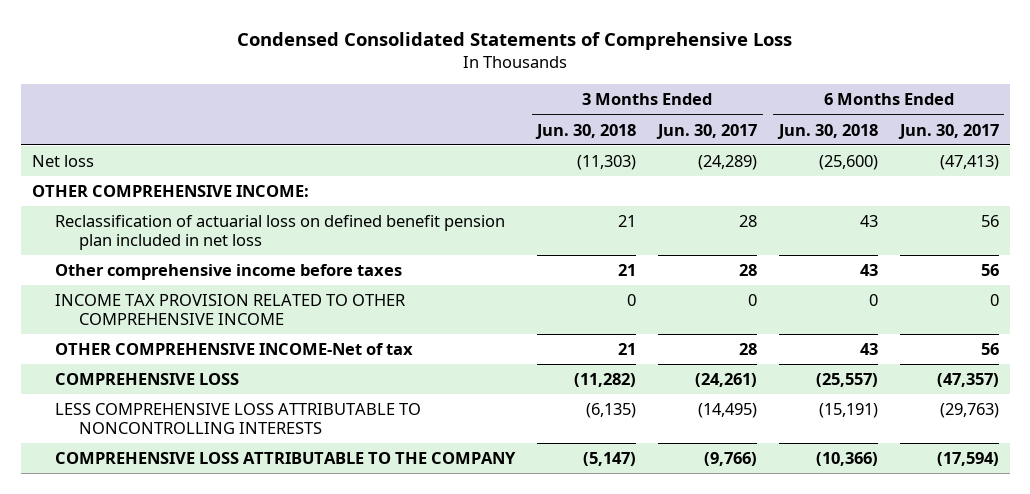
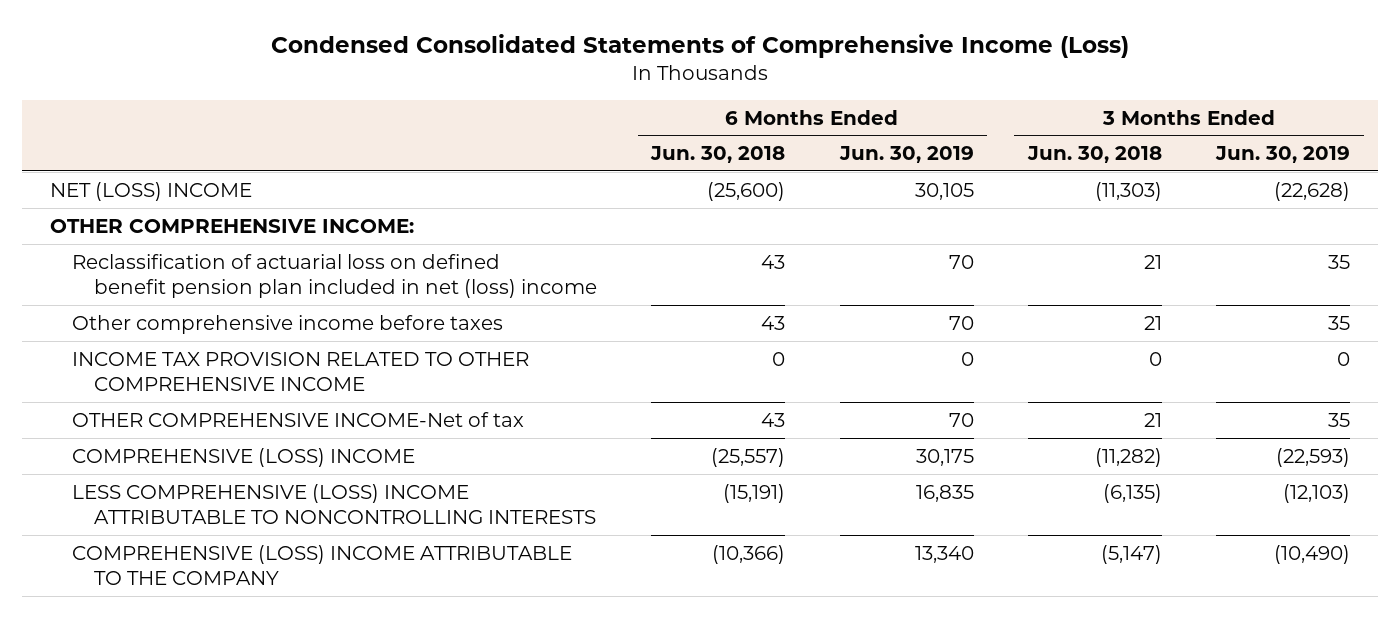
- Condensed Consolidated Statements of Comprehensive Loss
+ Condensed Consolidated Statements of Comprehensive Income (Loss)
- | 3 Months Ended Jun. 30, 2018 | 3 Months Ended Jun. 30, 2017 | 6 Months Ended Jun. 30, 2018 | 6 Months Ended Jun. 30, 2017
+ | 6 Months Ended Jun. 30, 2018 | 6 Months Ended Jun. 30, 2019 | 3 Months Ended Jun. 30, 2018 | 3 Months Ended Jun. 30, 2019
- Net loss | (11,303) | (24,289) | (25,600) | (47,413)
+ NET (LOSS) INCOME | (25,600) | 30,105 | (11,303) | (22,628)
- Reclassification of actuarial loss on defined benefit pension plan included in net loss | 21 | 28 | 43 | 56
+ Reclassification of actuarial loss on defined benefit pension plan included in net (loss) income | 43 | 70 | 21 | 35
- COMPREHENSIVE LOSS | (11,282) | (24,261) | (25,557) | (47,357)
- LESS COMPREHENSIVE LOSS ATTRIBUTABLE TO NONCONTROLLING INTERESTS | (6,135) | (14,495) | (15,191) | (29,763)
- COMPREHENSIVE LOSS ATTRIBUTABLE TO THE COMPANY | (5,147) | (9,766) | (10,366) | (17,594)
+ COMPREHENSIVE (LOSS) INCOME | (25,557) | 30,175 | (11,282) | (22,593)
+ LESS COMPREHENSIVE (LOSS) INCOME ATTRIBUTABLE TO NONCONTROLLING INTERESTS | (15,191) | 16,835 | (6,135) | (12,103)
+ COMPREHENSIVE (LOSS) INCOME ATTRIBUTABLE TO THE COMPANY | (10,366) | 13,340 | (5,147) | (10,490)

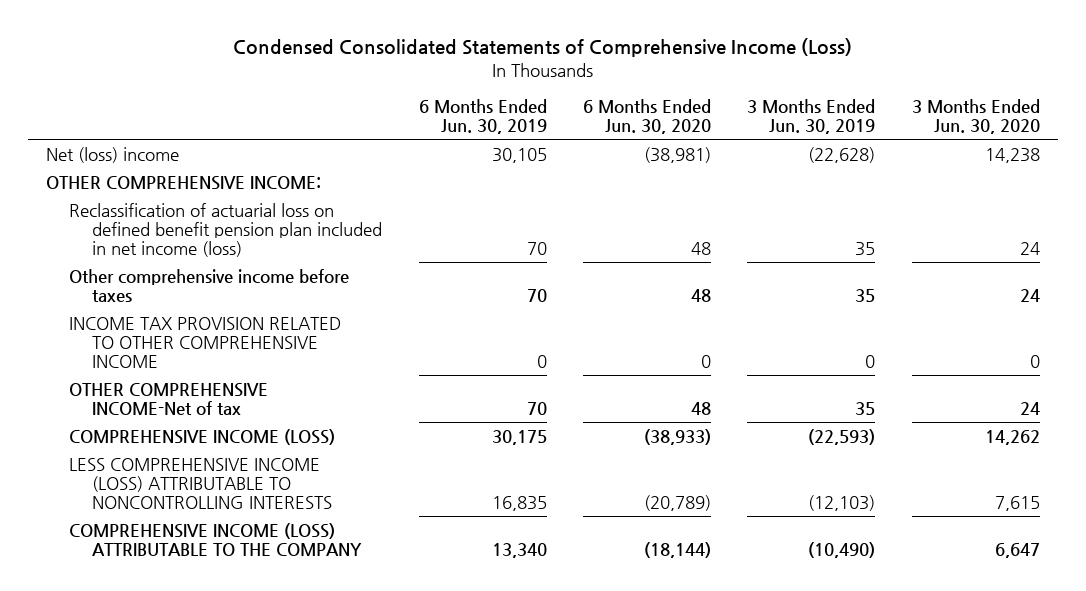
- | 6 Months Ended Jun. 30, 2018 | 6 Months Ended Jun. 30, 2019 | 3 Months Ended Jun. 30, 2018 | 3 Months Ended Jun. 30, 2019
+ | 6 Months Ended Jun. 30, 2019 | 6 Months Ended Jun. 30, 2020 | 3 Months Ended Jun. 30, 2019 | 3 Months Ended Jun. 30, 2020
- NET (LOSS) INCOME | (25,600) | 30,105 | (11,303) | (22,628)
+ Net (loss) income | 30,105 | (38,981) | (22,628) | 14,238
- Reclassification of actuarial loss on defined benefit pension plan included in net (loss) income | 43 | 70 | 21 | 35
+ Reclassification of actuarial loss on defined benefit pension plan included in net income (loss) | 70 | 48 | 35 | 24
- COMPREHENSIVE (LOSS) INCOME | (25,557) | 30,175 | (11,282) | (22,593)
- LESS COMPREHENSIVE (LOSS) INCOME ATTRIBUTABLE TO NONCONTROLLING INTERESTS | (15,191) | 16,835 | (6,135) | (12,103)
- COMPREHENSIVE (LOSS) INCOME ATTRIBUTABLE TO THE COMPANY | (10,366) | 13,340 | (5,147) | (10,490)
+ COMPREHENSIVE INCOME (LOSS) | 30,175 | (38,933) | (22,593) | 14,262
+ LESS COMPREHENSIVE INCOME (LOSS) ATTRIBUTABLE TO NONCONTROLLING INTERESTS | 16,835 | (20,789) | (12,103) | 7,615
+ COMPREHENSIVE INCOME (LOSS) ATTRIBUTABLE TO THE COMPANY | 13,340 | (18,144) | (10,490) | 6,647

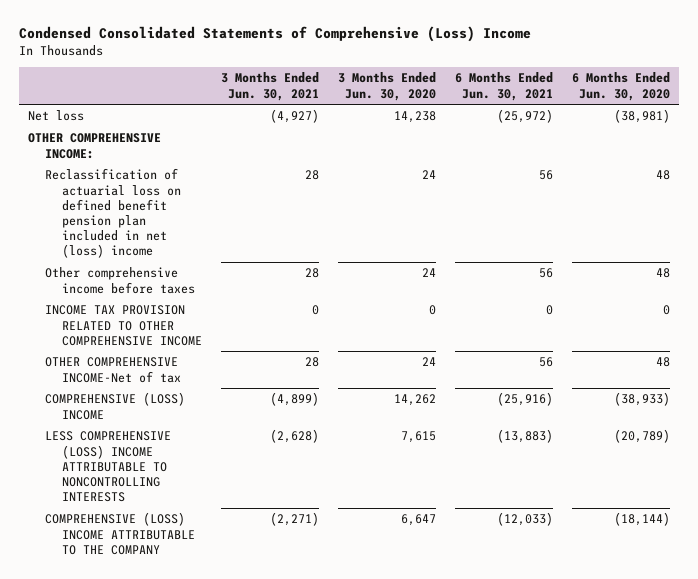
- Condensed Consolidated Statements of Comprehensive Income (Loss)
+ Condensed Consolidated Statements of Comprehensive (Loss) Income
- | 6 Months Ended Jun. 30, 2019 | 6 Months Ended Jun. 30, 2020 | 3 Months Ended Jun. 30, 2019 | 3 Months Ended Jun. 30, 2020
+ | 3 Months Ended Jun. 30, 2021 | 3 Months Ended Jun. 30, 2020 | 6 Months Ended Jun. 30, 2021 | 6 Months Ended Jun. 30, 2020
- Net (loss) income | 30,105 | (38,981) | (22,628) | 14,238
+ Net loss | (4,927) | 14,238 | (25,972) | (38,981)
- Reclassification of actuarial loss on defined benefit pension plan included in net income (loss) | 70 | 48 | 35 | 24
+ Reclassification of actuarial loss on defined benefit pension plan included in net (loss) income | 28 | 24 | 56 | 48
- COMPREHENSIVE INCOME (LOSS) | 30,175 | (38,933) | (22,593) | 14,262
- LESS COMPREHENSIVE INCOME (LOSS) ATTRIBUTABLE TO NONCONTROLLING INTERESTS | 16,835 | (20,789) | (12,103) | 7,615
- COMPREHENSIVE INCOME (LOSS) ATTRIBUTABLE TO THE COMPANY | 13,340 | (18,144) | (10,490) | 6,647
+ COMPREHENSIVE (LOSS) INCOME | (4,899) | 14,262 | (25,916) | (38,933)
+ LESS COMPREHENSIVE (LOSS) INCOME ATTRIBUTABLE TO NONCONTROLLING INTERESTS | (2,628) | 7,615 | (13,883) | (20,789)
+ COMPREHENSIVE (LOSS) INCOME ATTRIBUTABLE TO THE COMPANY | (2,271) | 6,647 | (12,033) | (18,144)

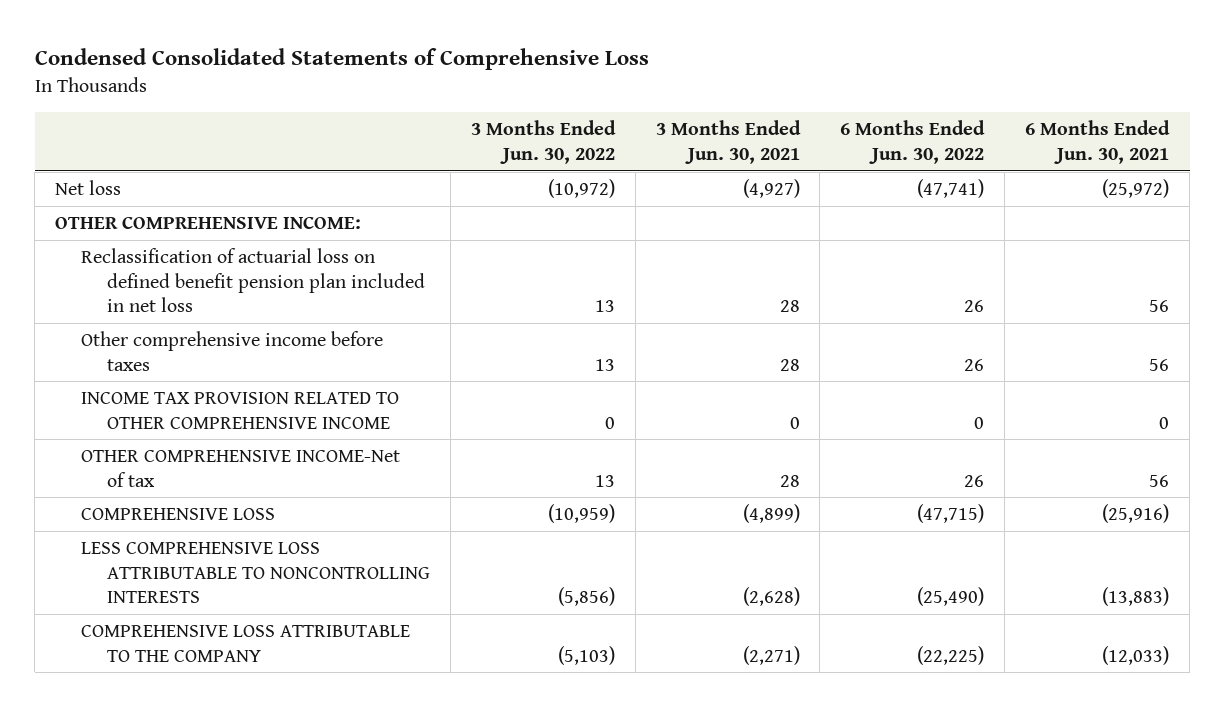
- Condensed Consolidated Statements of Comprehensive (Loss) Income
+ Condensed Consolidated Statements of Comprehensive Loss
- | 3 Months Ended Jun. 30, 2021 | 3 Months Ended Jun. 30, 2020 | 6 Months Ended Jun. 30, 2021 | 6 Months Ended Jun. 30, 2020
+ | 3 Months Ended Jun. 30, 2022 | 3 Months Ended Jun. 30, 2021 | 6 Months Ended Jun. 30, 2022 | 6 Months Ended Jun. 30, 2021
- Reclassification of actuarial loss on defined benefit pension plan included in net (loss) income | 28 | 24 | 56 | 48
+ Reclassification of actuarial loss on defined benefit pension plan included in net loss | 13 | 28 | 26 | 56
- COMPREHENSIVE (LOSS) INCOME | (4,899) | 14,262 | (25,916) | (38,933)
- LESS COMPREHENSIVE (LOSS) INCOME ATTRIBUTABLE TO NONCONTROLLING INTERESTS | (2,628) | 7,615 | (13,883) | (20,789)
- COMPREHENSIVE (LOSS) INCOME ATTRIBUTABLE TO THE COMPANY | (2,271) | 6,647 | (12,033) | (18,144)
+ COMPREHENSIVE LOSS | (10,959) | (4,899) | (47,715) | (25,916)
+ LESS COMPREHENSIVE LOSS ATTRIBUTABLE TO NONCONTROLLING INTERESTS | (5,856) | (2,628) | (25,490) | (13,883)
+ COMPREHENSIVE LOSS ATTRIBUTABLE TO THE COMPANY | (5,103) | (2,271) | (22,225) | (12,033)

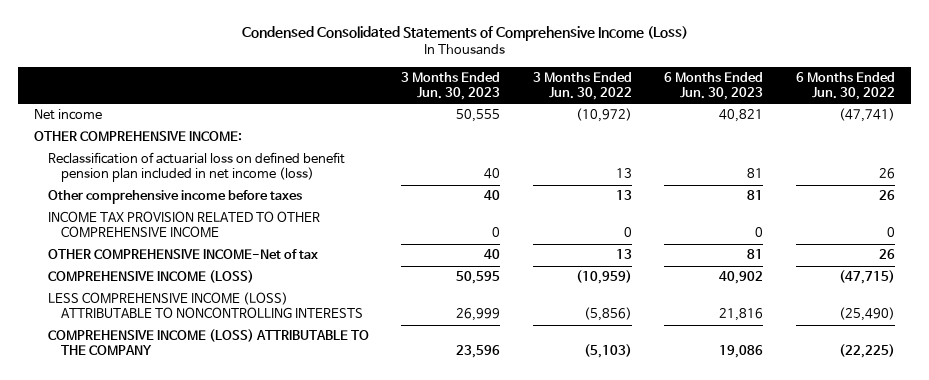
- Condensed Consolidated Statements of Comprehensive Loss
+ Condensed Consolidated Statements of Comprehensive Income (Loss)
- | 3 Months Ended Jun. 30, 2022 | 3 Months Ended Jun. 30, 2021 | 6 Months Ended Jun. 30, 2022 | 6 Months Ended Jun. 30, 2021
+ | 3 Months Ended Jun. 30, 2023 | 3 Months Ended Jun. 30, 2022 | 6 Months Ended Jun. 30, 2023 | 6 Months Ended Jun. 30, 2022
- Net loss | (10,972) | (4,927) | (47,741) | (25,972)
+ Net income | 50,555 | (10,972) | 40,821 | (47,741)
- Reclassification of actuarial loss on defined benefit pension plan included in net loss | 13 | 28 | 26 | 56
+ Reclassification of actuarial loss on defined benefit pension plan included in net income (loss) | 40 | 13 | 81 | 26
- COMPREHENSIVE LOSS | (10,959) | (4,899) | (47,715) | (25,916)
- LESS COMPREHENSIVE LOSS ATTRIBUTABLE TO NONCONTROLLING INTERESTS | (5,856) | (2,628) | (25,490) | (13,883)
- COMPREHENSIVE LOSS ATTRIBUTABLE TO THE COMPANY | (5,103) | (2,271) | (22,225) | (12,033)
+ COMPREHENSIVE INCOME (LOSS) | 50,595 | (10,959) | 40,902 | (47,715)
+ LESS COMPREHENSIVE INCOME (LOSS) ATTRIBUTABLE TO NONCONTROLLING INTERESTS | 26,999 | (5,856) | 21,816 | (25,490)
+ COMPREHENSIVE INCOME (LOSS) ATTRIBUTABLE TO THE COMPANY | 23,596 | (5,103) | 19,086 | (22,225)

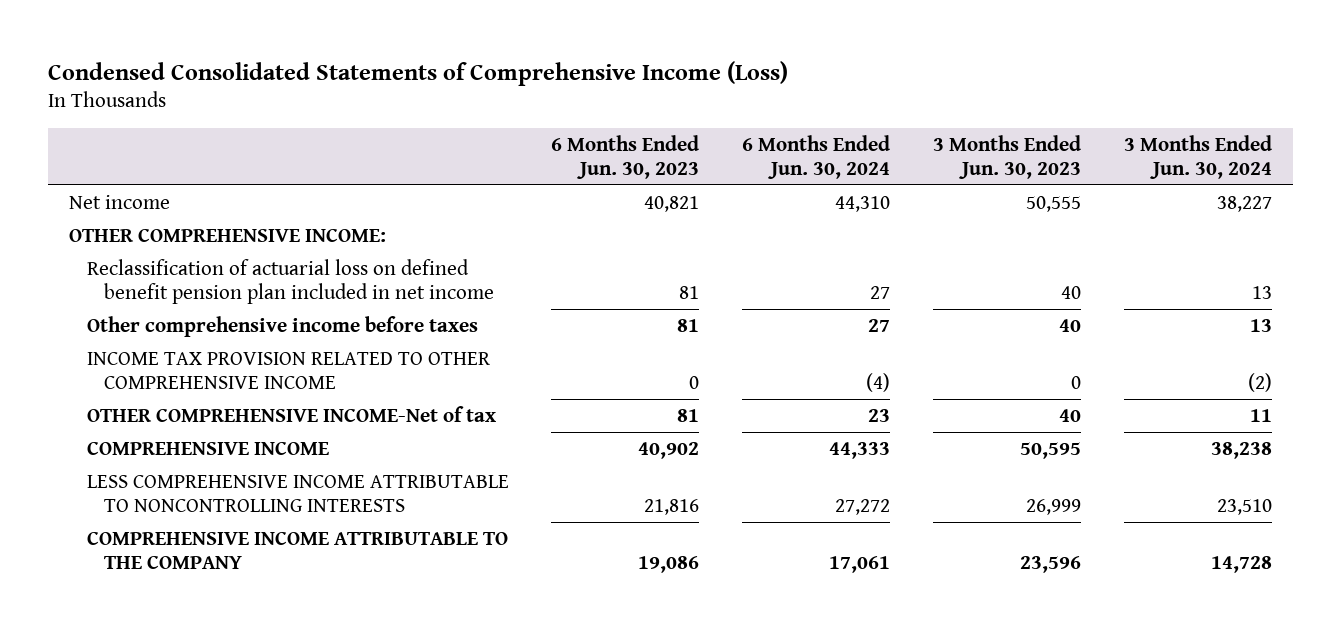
- | 3 Months Ended Jun. 30, 2023 | 3 Months Ended Jun. 30, 2022 | 6 Months Ended Jun. 30, 2023 | 6 Months Ended Jun. 30, 2022
+ | 6 Months Ended Jun. 30, 2023 | 6 Months Ended Jun. 30, 2024 | 3 Months Ended Jun. 30, 2023 | 3 Months Ended Jun. 30, 2024
- Reclassification of actuarial loss on defined benefit pension plan included in net income (loss) | 40 | 13 | 81 | 26
+ Reclassification of actuarial loss on defined benefit pension plan included in net income | 81 | 27 | 40 | 13
- COMPREHENSIVE INCOME (LOSS) | 50,595 | (10,959) | 40,902 | (47,715)
- LESS COMPREHENSIVE INCOME (LOSS) ATTRIBUTABLE TO NONCONTROLLING INTERESTS | 26,999 | (5,856) | 21,816 | (25,490)
- COMPREHENSIVE INCOME (LOSS) ATTRIBUTABLE TO THE COMPANY | 23,596 | (5,103) | 19,086 | (22,225)
+ COMPREHENSIVE INCOME | 40,902 | 44,333 | 50,595 | 38,238
+ LESS COMPREHENSIVE INCOME ATTRIBUTABLE TO NONCONTROLLING INTERESTS | 21,816 | 27,272 | 26,999 | 23,510
+ COMPREHENSIVE INCOME ATTRIBUTABLE TO THE COMPANY | 19,086 | 17,061 | 23,596 | 14,728

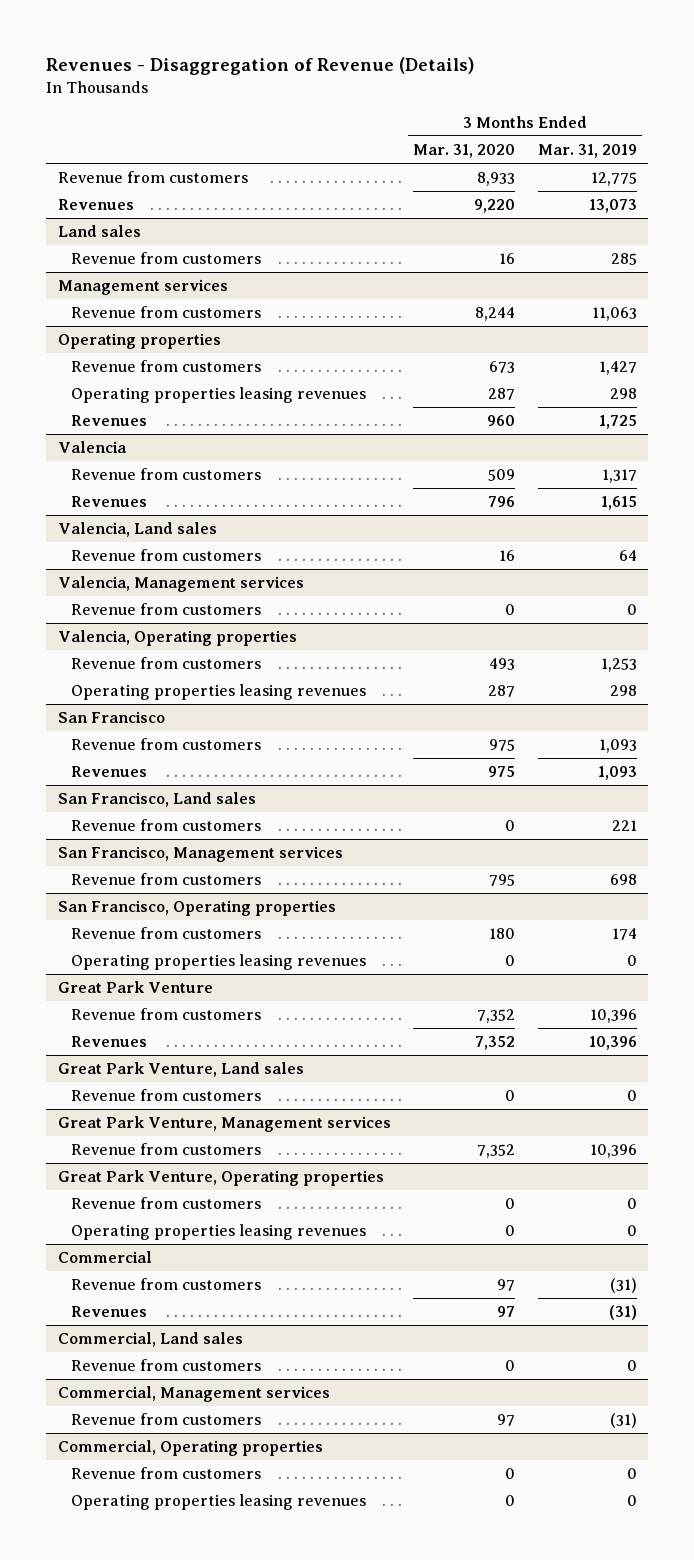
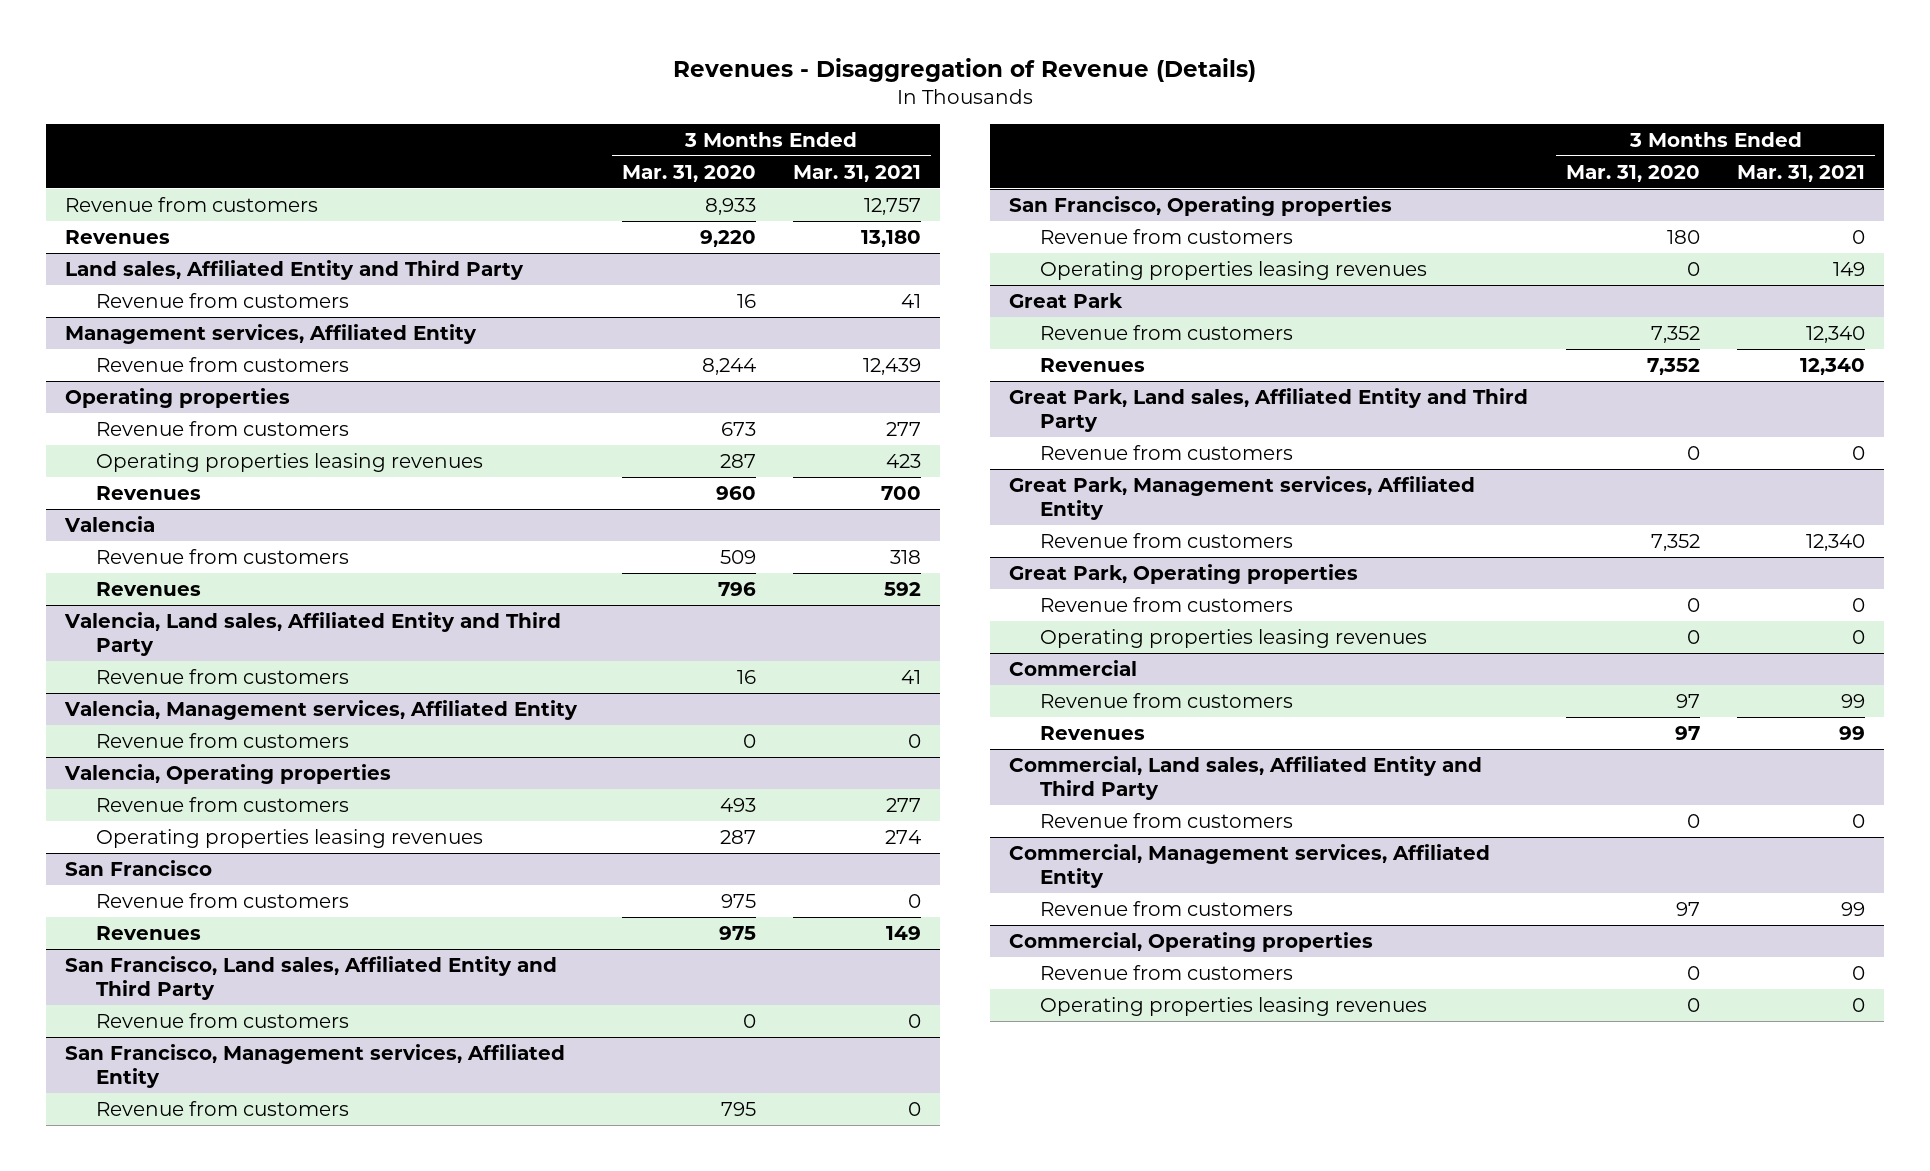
- | 3 Months Ended Mar. 31, 2020 | 3 Months Ended Mar. 31, 2019
+ | 3 Months Ended Mar. 31, 2020 | 3 Months Ended Mar. 31, 2021
- Land sales
+ Land sales, Affiliated Entity and Third Party
- Management services
+ Management services, Affiliated Entity
- Valencia, Land sales
+ Valencia, Land sales, Affiliated Entity and Third Party
- Valencia, Management services
+ Valencia, Management services, Affiliated Entity
- San Francisco, Land sales
+ San Francisco, Land sales, Affiliated Entity and Third Party
- San Francisco, Management services
+ San Francisco, Management services, Affiliated Entity
- Great Park Venture
+ Great Park
- Great Park Venture, Land sales
+ Great Park, Land sales, Affiliated Entity and Third Party
- Great Park Venture, Management services
+ Great Park, Management services, Affiliated Entity
- Great Park Venture, Operating properties
+ Great Park, Operating properties
- Commercial, Land sales
+ Commercial, Land sales, Affiliated Entity and Third Party
- Commercial, Management services
+ Commercial, Management services, Affiliated Entity

